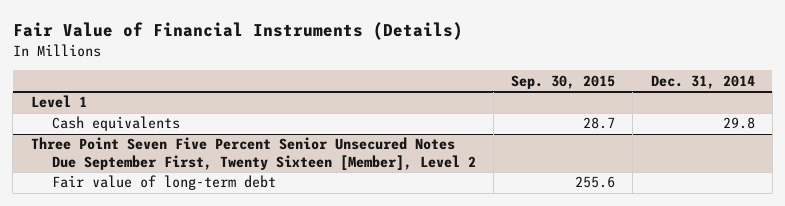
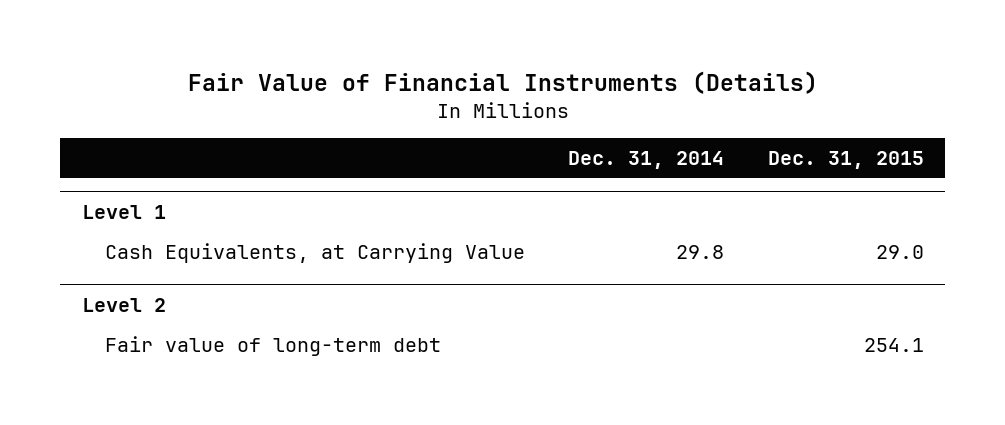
- | Sep. 30, 2015 | Dec. 31, 2014
+ | Dec. 31, 2014 | Dec. 31, 2015
@ Level 1
- Cash equivalents | 28.7 | 29.8
- Three Point Seven Five Percent Senior Unsecured Notes Due September First, Twenty Sixteen [Member], Level 2
@ Level 1
+ Cash Equivalents, at Carrying Value | 29.8 | 29.0
+ Level 2

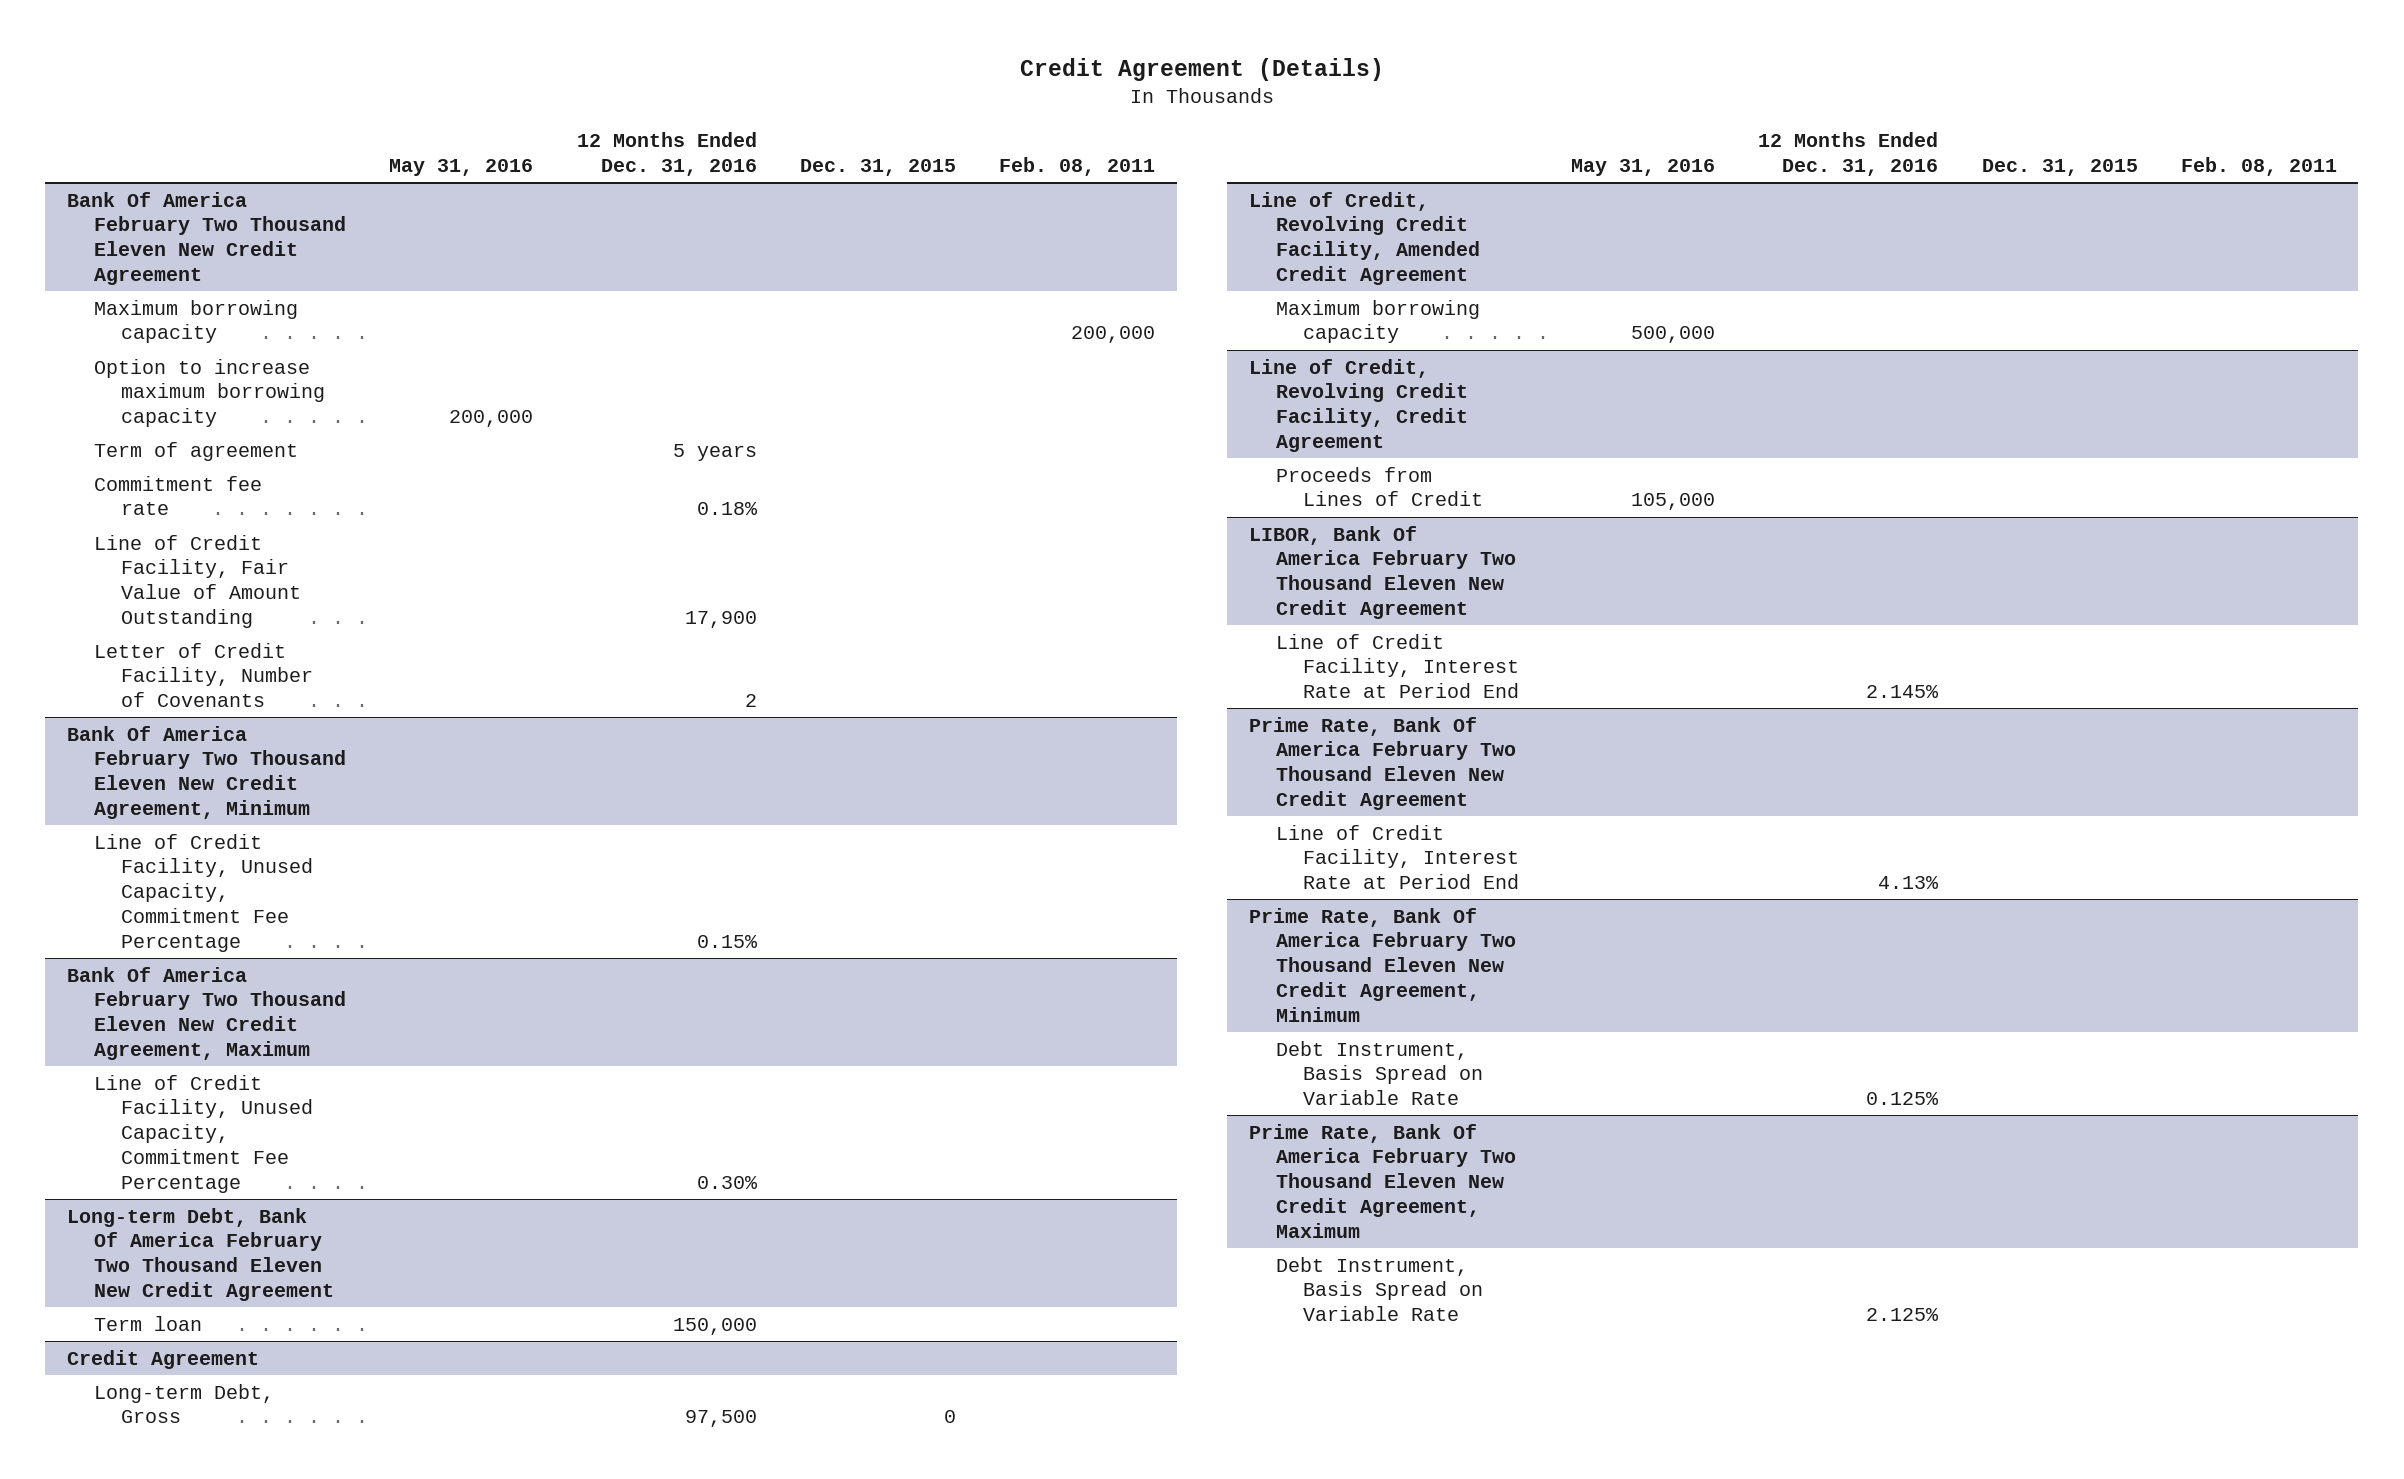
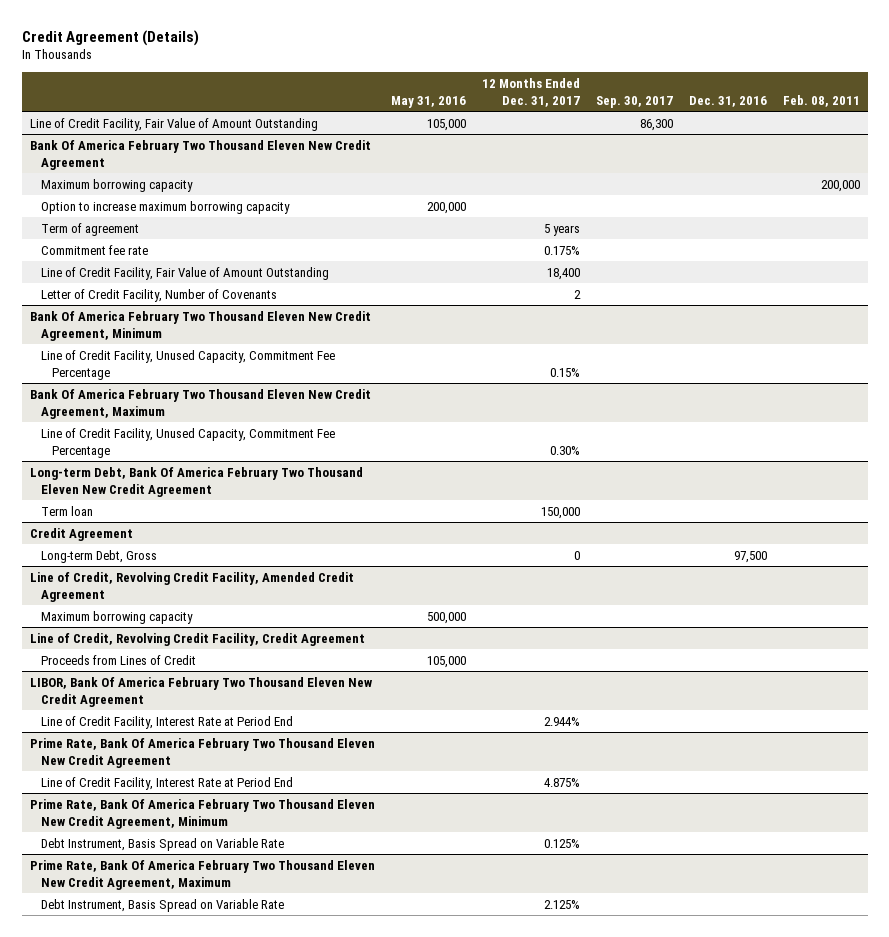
- | May 31, 2016 | 12 Months Ended Dec. 31, 2016 | Dec. 31, 2015 | Feb. 08, 2011
+ | May 31, 2016 | 12 Months Ended Dec. 31, 2017 | Sep. 30, 2017 | Dec. 31, 2016 | Feb. 08, 2011
+ Line of Credit Facility, Fair Value of Amount Outstanding | 105,000 | | 86,300 | |

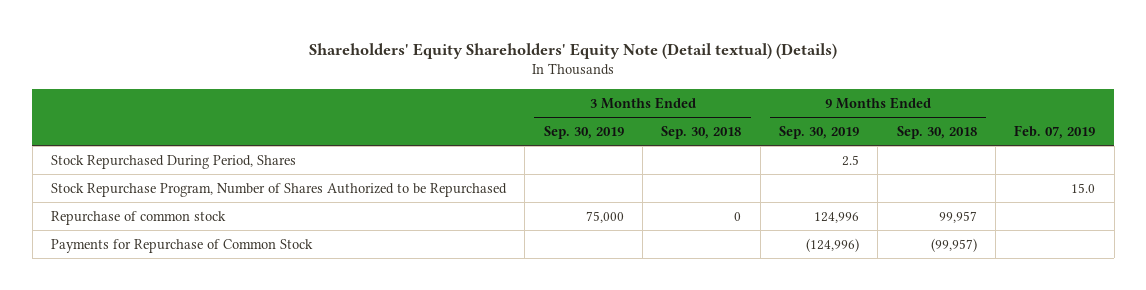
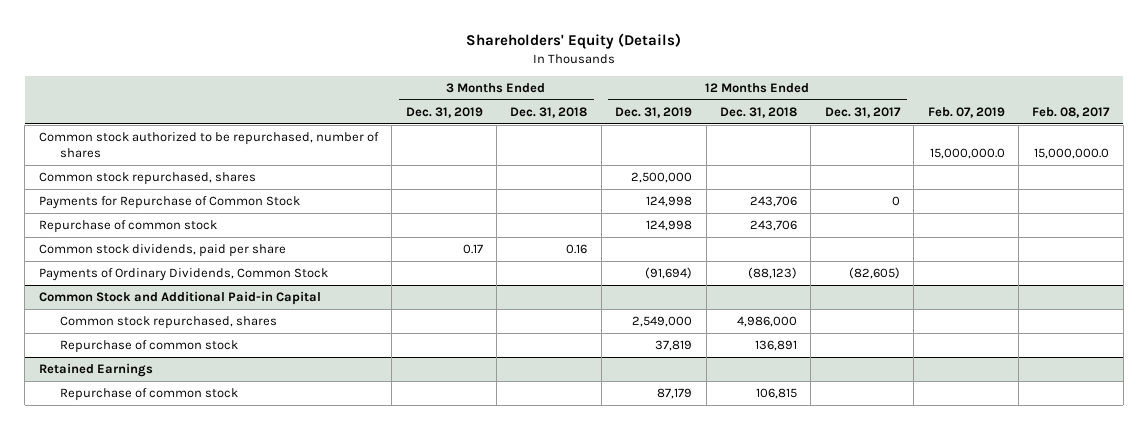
- Shareholders' Equity Shareholders' Equity Note (Detail textual) (Details)
+ Shareholders' Equity (Details)
- | 3 Months Ended Sep. 30, 2019 | 3 Months Ended Sep. 30, 2018 | 9 Months Ended Sep. 30, 2019 | 9 Months Ended Sep. 30, 2018 | Feb. 07, 2019
+ | 3 Months Ended Dec. 31, 2019 | 3 Months Ended Dec. 31, 2018 | 12 Months Ended Dec. 31, 2019 | 12 Months Ended Dec. 31, 2018 | 12 Months Ended Dec. 31, 2017 | Feb. 07, 2019 | Feb. 08, 2017
- Stock Repurchased During Period, Shares | | | 2.5 | |
- Stock Repurchase Program, Number of Shares Authorized to be Repurchased | | | | | 15.0
+ Common stock authorized to be repurchased, number of shares | | | | | | 15,000,000.0 | 15,000,000.0
+ Common stock repurchased, shares | | | 2,500,000 | | | |
moved down: Repurchase of common stock | | | 124,998 | 243,706 | | |
+ Common stock dividends, paid per share | 0.17 | 0.16 | | | | |
+ Payments of Ordinary Dividends, Common Stock | | | (91,694) | (88,123) | (82,605) | |
+ Common Stock and Additional Paid-in Capital
+ Common stock repurchased, shares | | | 2,549,000 | 4,986,000 | | |
+ Repurchase of common stock | | | 37,819 | 136,891 | | |
+ Retained Earnings
+ Repurchase of common stock | | | 87,179 | 106,815 | | |

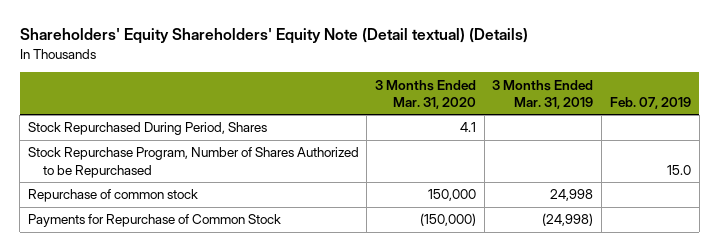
- Shareholders' Equity (Details)
+ Shareholders' Equity Shareholders' Equity Note (Detail textual) (Details)
- | 3 Months Ended Dec. 31, 2019 | 3 Months Ended Dec. 31, 2018 | 12 Months Ended Dec. 31, 2019 | 12 Months Ended Dec. 31, 2018 | 12 Months Ended Dec. 31, 2017 | Feb. 07, 2019 | Feb. 08, 2017
+ | 3 Months Ended Mar. 31, 2020 | 3 Months Ended Mar. 31, 2019 | Feb. 07, 2019
- Common stock authorized to be repurchased, number of shares | | | | | | 15,000,000.0 | 15,000,000.0
- Common stock repurchased, shares | | | 2,500,000 | | | |
+ Stock Repurchased During Period, Shares | 4.1 | |
+ Stock Repurchase Program, Number of Shares Authorized to be Repurchased | | | 15.0
- Common stock dividends, paid per share | 0.17 | 0.16 | | | | |
- Payments of Ordinary Dividends, Common Stock | | | (91,694) | (88,123) | (82,605) | |
- Common Stock and Additional Paid-in Capital
- Common stock repurchased, shares | | | 2,549,000 | 4,986,000 | | |
- Repurchase of common stock | | | 37,819 | 136,891 | | |
- Retained Earnings
- Repurchase of common stock | | | 87,179 | 106,815 | | |
moved down: Payments for Repurchase of Common Stock | (150,000) | (24,998) |

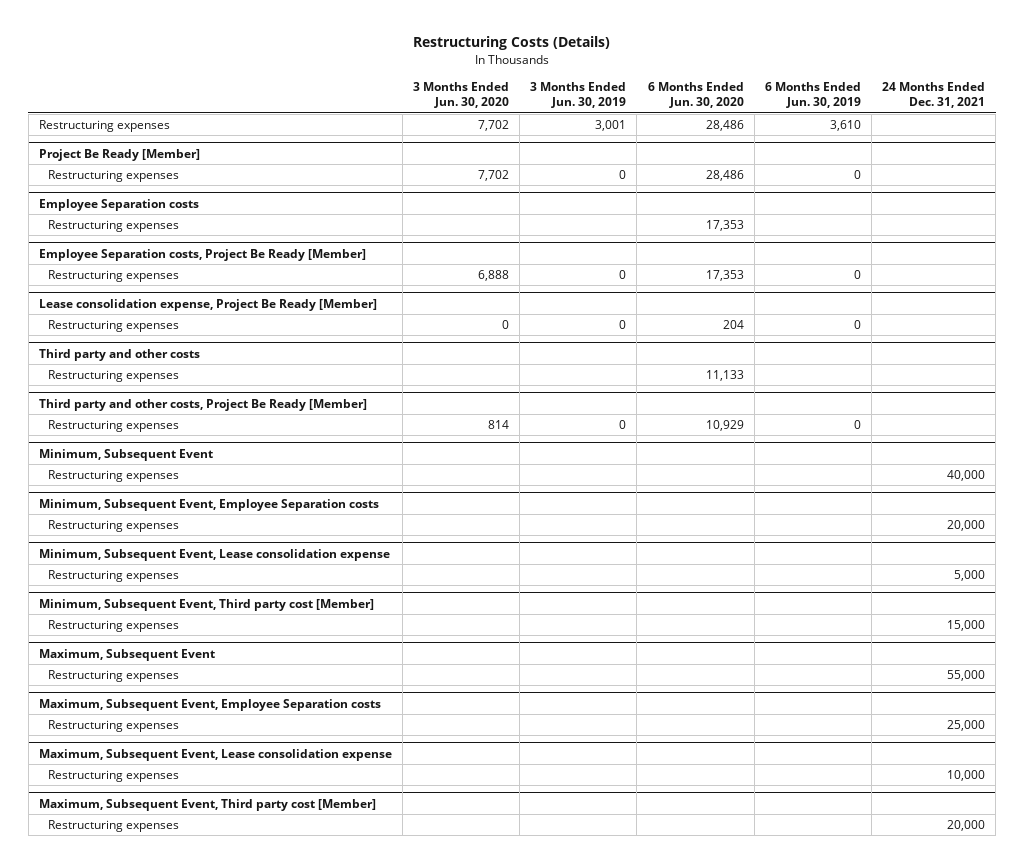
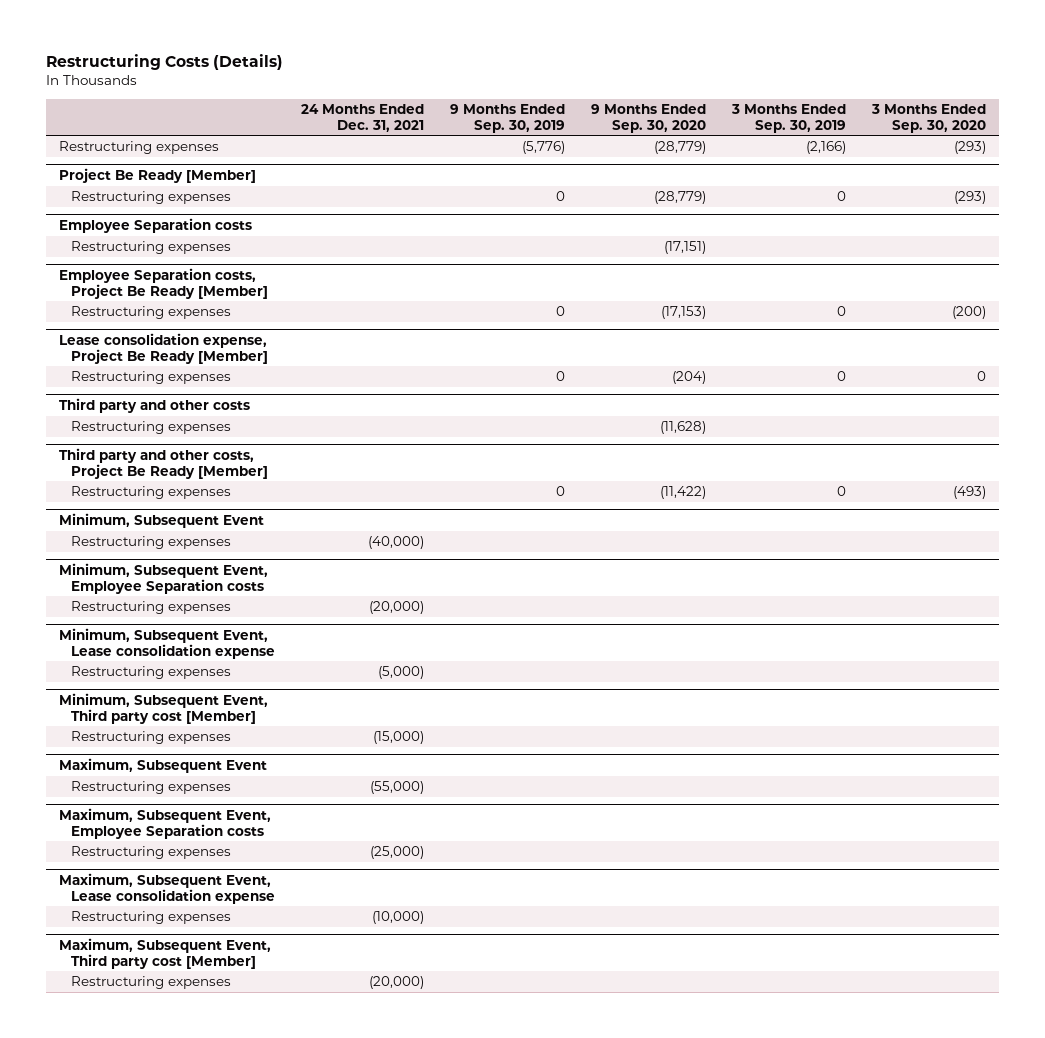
- | 3 Months Ended Jun. 30, 2020 | 3 Months Ended Jun. 30, 2019 | 6 Months Ended Jun. 30, 2020 | 6 Months Ended Jun. 30, 2019 | 24 Months Ended Dec. 31, 2021
+ | 24 Months Ended Dec. 31, 2021 | 9 Months Ended Sep. 30, 2019 | 9 Months Ended Sep. 30, 2020 | 3 Months Ended Sep. 30, 2019 | 3 Months Ended Sep. 30, 2020
@ Minimum, Subsequent Event
- Restructuring expenses | | | | | 40,000
+ Restructuring expenses | (40,000) | | | |
@ Minimum, Subsequent Event, Employee Separation costs
- Restructuring expenses | | | | | 20,000
+ Restructuring expenses | (20,000) | | | |
@ Minimum, Subsequent Event, Lease consolidation expense
- Restructuring expenses | | | | | 5,000
+ Restructuring expenses | (5,000) | | | |
@ Minimum, Subsequent Event, Third party cost [Member]
- Restructuring expenses | | | | | 15,000
+ Restructuring expenses | (15,000) | | | |
@ Maximum, Subsequent Event
- Restructuring expenses | | | | | 55,000
+ Restructuring expenses | (55,000) | | | |
@ Maximum, Subsequent Event, Employee Separation costs
- Restructuring expenses | | | | | 25,000
+ Restructuring expenses | (25,000) | | | |
@ Maximum, Subsequent Event, Lease consolidation expense
- Restructuring expenses | | | | | 10,000
+ Restructuring expenses | (10,000) | | | |
@ Maximum, Subsequent Event, Third party cost [Member]
- Restructuring expenses | | | | | 20,000
+ Restructuring expenses | (20,000) | | | |

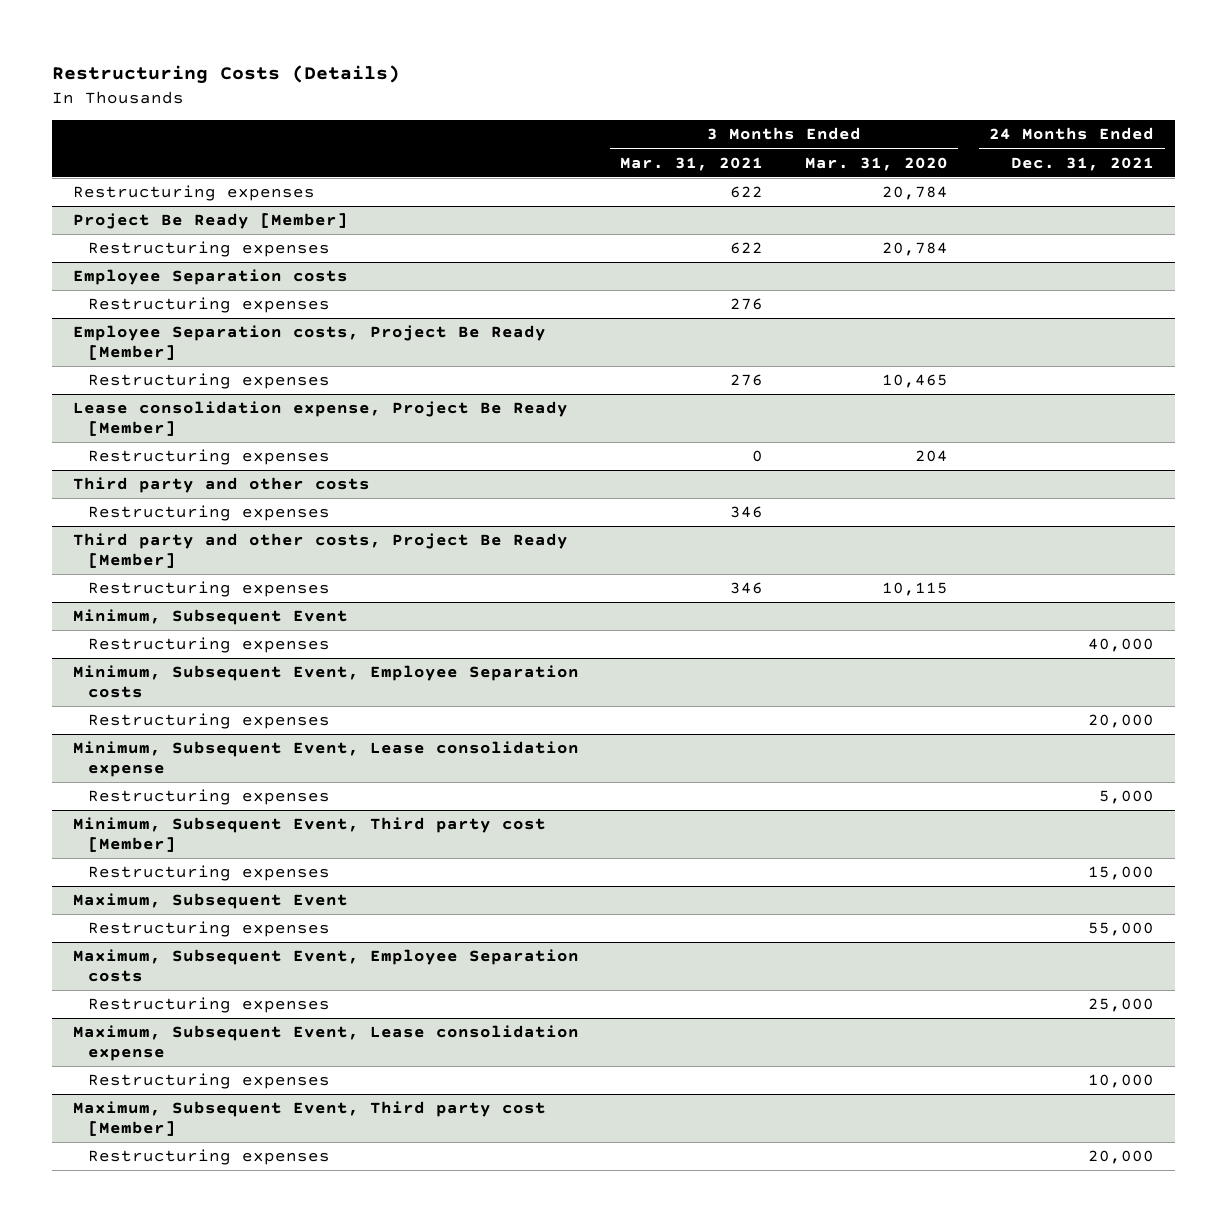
- | 24 Months Ended Dec. 31, 2021 | 9 Months Ended Sep. 30, 2019 | 9 Months Ended Sep. 30, 2020 | 3 Months Ended Sep. 30, 2019 | 3 Months Ended Sep. 30, 2020
+ | 3 Months Ended Mar. 31, 2021 | 3 Months Ended Mar. 31, 2020 | 24 Months Ended Dec. 31, 2021
@ Minimum, Subsequent Event
- Restructuring expenses | (40,000) | | | |
+ Restructuring expenses | | | 40,000
@ Minimum, Subsequent Event, Employee Separation costs
- Restructuring expenses | (20,000) | | | |
+ Restructuring expenses | | | 20,000
@ Minimum, Subsequent Event, Lease consolidation expense
- Restructuring expenses | (5,000) | | | |
+ Restructuring expenses | | | 5,000
@ Minimum, Subsequent Event, Third party cost [Member]
- Restructuring expenses | (15,000) | | | |
+ Restructuring expenses | | | 15,000
@ Maximum, Subsequent Event
- Restructuring expenses | (55,000) | | | |
+ Restructuring expenses | | | 55,000
@ Maximum, Subsequent Event, Employee Separation costs
- Restructuring expenses | (25,000) | | | |
+ Restructuring expenses | | | 25,000
@ Maximum, Subsequent Event, Lease consolidation expense
- Restructuring expenses | (10,000) | | | |
+ Restructuring expenses | | | 10,000
@ Maximum, Subsequent Event, Third party cost [Member]
- Restructuring expenses | (20,000) | | | |
+ Restructuring expenses | | | 20,000

